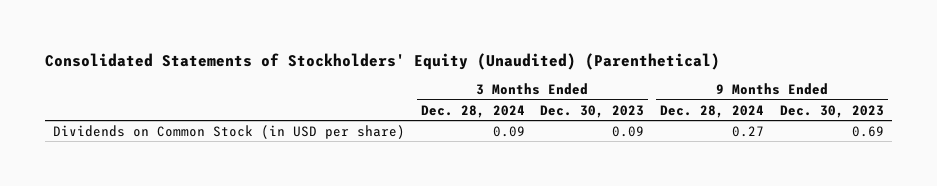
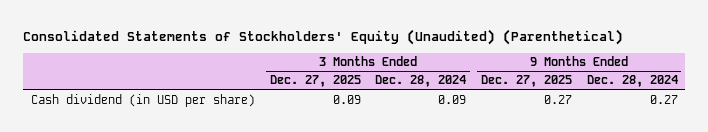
- | 3 Months Ended Dec. 28, 2024 | 3 Months Ended Dec. 30, 2023 | 9 Months Ended Dec. 28, 2024 | 9 Months Ended Dec. 30, 2023
+ | 3 Months Ended Dec. 27, 2025 | 3 Months Ended Dec. 28, 2024 | 9 Months Ended Dec. 27, 2025 | 9 Months Ended Dec. 28, 2024
- Dividends on Common Stock (in USD per share) | 0.09 | 0.09 | 0.27 | 0.69
+ Cash dividend (in USD per share) | 0.09 | 0.09 | 0.27 | 0.27

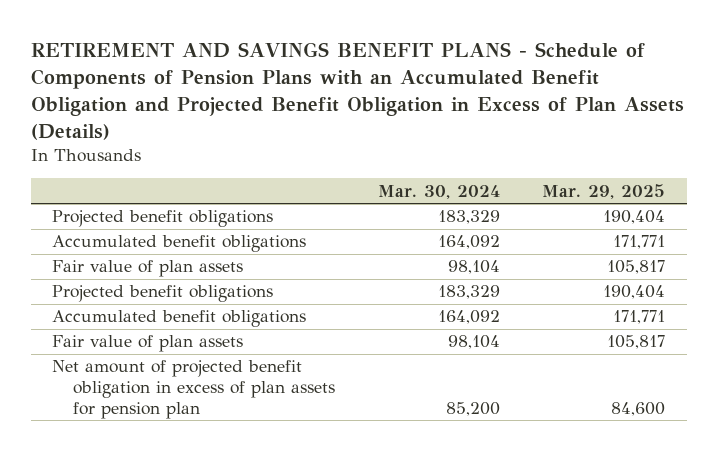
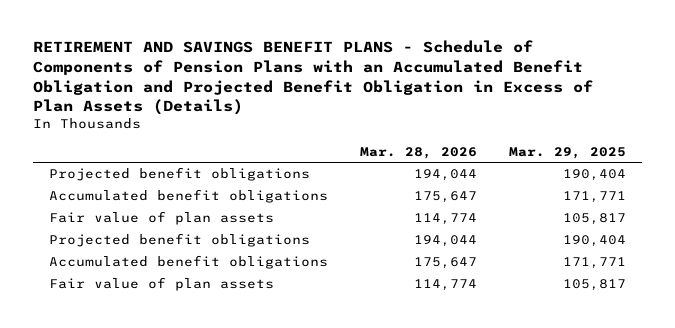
- | Mar. 30, 2024 | Mar. 29, 2025
+ | Mar. 28, 2026 | Mar. 29, 2025
- Net amount of projected benefit obligation in excess of plan assets for pension plan | 85,200 | 84,600

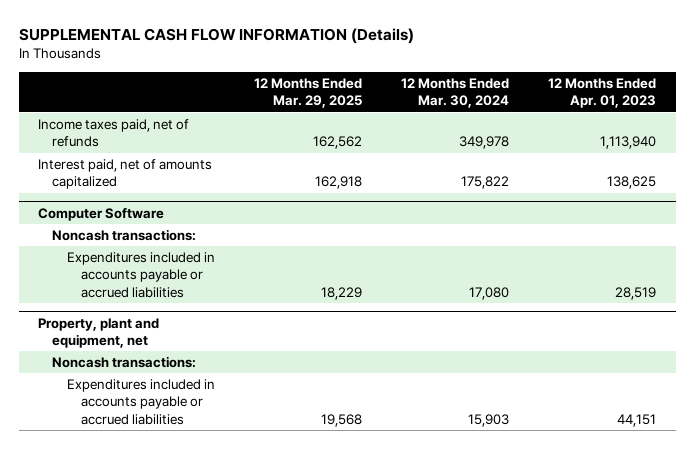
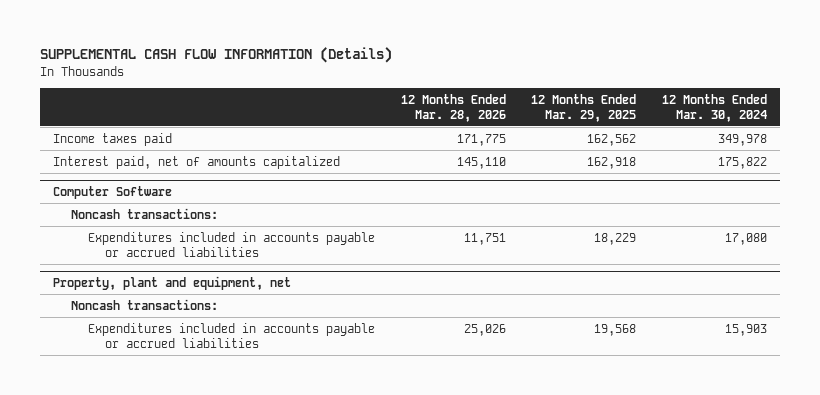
- | 12 Months Ended Mar. 29, 2025 | 12 Months Ended Mar. 30, 2024 | 12 Months Ended Apr. 01, 2023
+ | 12 Months Ended Mar. 28, 2026 | 12 Months Ended Mar. 29, 2025 | 12 Months Ended Mar. 30, 2024
- Income taxes paid, net of refunds | 162,562 | 349,978 | 1,113,940
+ Income taxes paid | 171,775 | 162,562 | 349,978

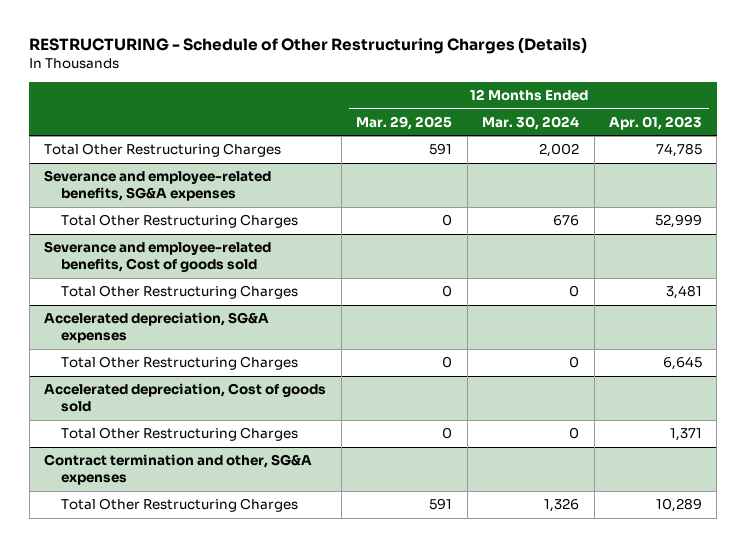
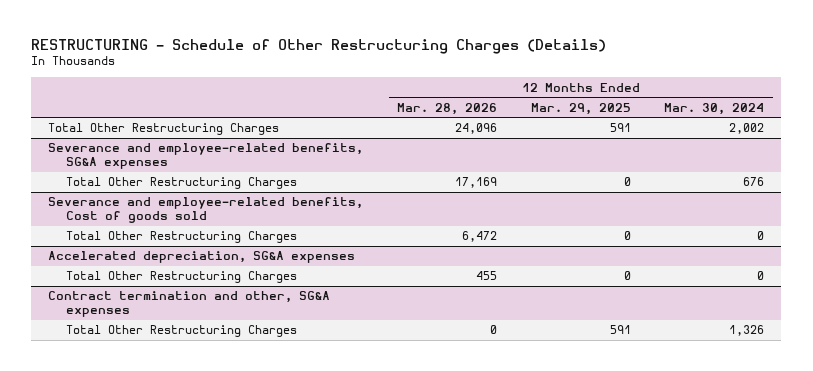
- | 12 Months Ended Mar. 29, 2025 | 12 Months Ended Mar. 30, 2024 | 12 Months Ended Apr. 01, 2023
+ | 12 Months Ended Mar. 28, 2026 | 12 Months Ended Mar. 29, 2025 | 12 Months Ended Mar. 30, 2024
- Accelerated depreciation, Cost of goods sold
- Total Other Restructuring Charges | 0 | 0 | 1,371

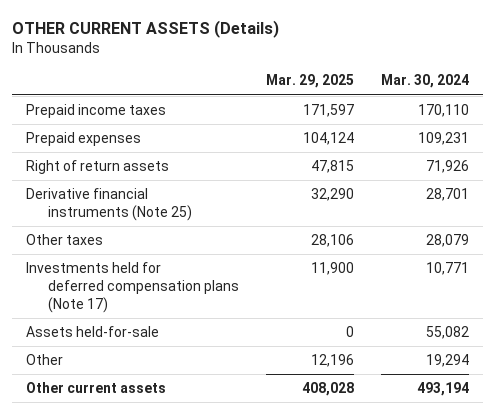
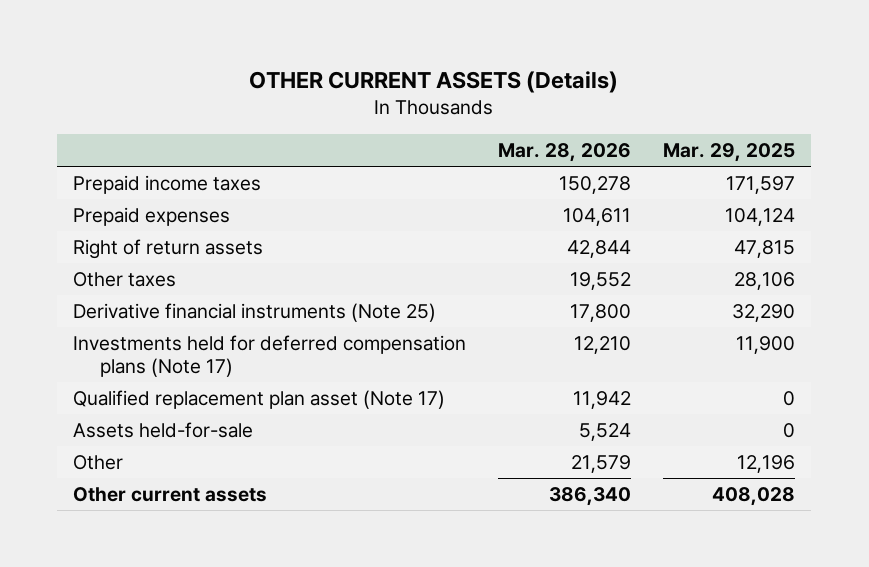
- | Mar. 29, 2025 | Mar. 30, 2024
+ | Mar. 28, 2026 | Mar. 29, 2025
moved down: Derivative financial instruments (Note 25) | 17,800 | 32,290
+ Qualified replacement plan asset (Note 17) | 11,942 | 0

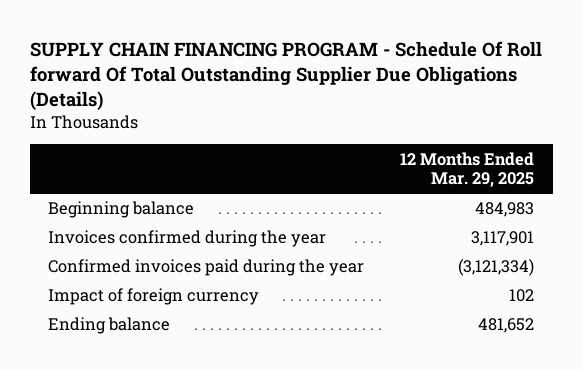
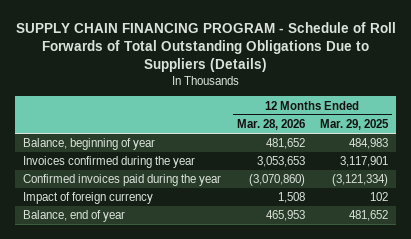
- SUPPLY CHAIN FINANCING PROGRAM - Schedule Of Roll forward Of Total Outstanding Supplier Due Obligations (Details)
+ SUPPLY CHAIN FINANCING PROGRAM - Schedule of Roll Forwards of Total Outstanding Obligations Due to Suppliers (Details)
- | 12 Months Ended Mar. 29, 2025
+ | 12 Months Ended Mar. 28, 2026 | 12 Months Ended Mar. 29, 2025
- Beginning balance | 484,983
+ Balance, beginning of year | 481,652 | 484,983
- Ending balance | 481,652
+ Balance, end of year | 465,953 | 481,652

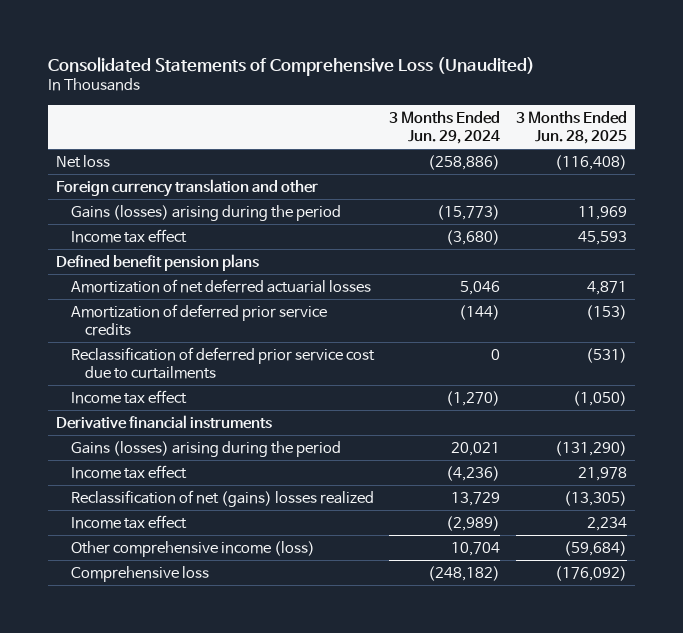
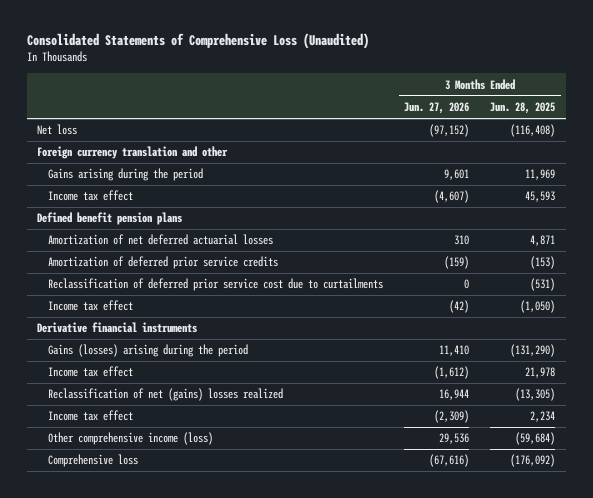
- | 3 Months Ended Jun. 29, 2024 | 3 Months Ended Jun. 28, 2025
+ | 3 Months Ended Jun. 27, 2026 | 3 Months Ended Jun. 28, 2025
- Gains (losses) arising during the period | (15,773) | 11,969
+ Gains arising during the period | 9,601 | 11,969

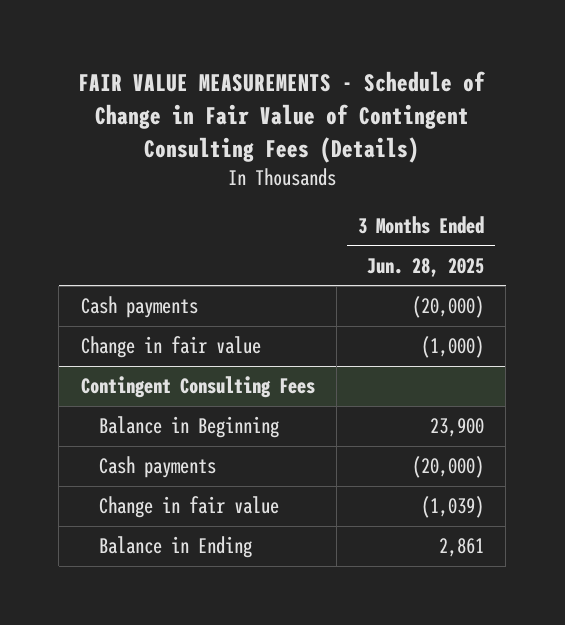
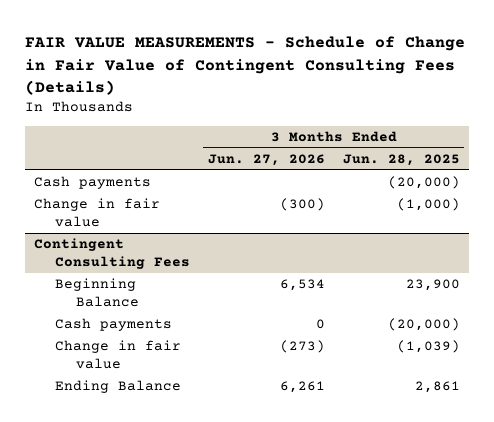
- | 3 Months Ended Jun. 28, 2025
+ | 3 Months Ended Jun. 27, 2026 | 3 Months Ended Jun. 28, 2025
@ Contingent Consulting Fees
- Balance in Beginning | 23,900
+ Beginning Balance | 6,534 | 23,900
- Balance in Ending | 2,861
+ Ending Balance | 6,261 | 2,861

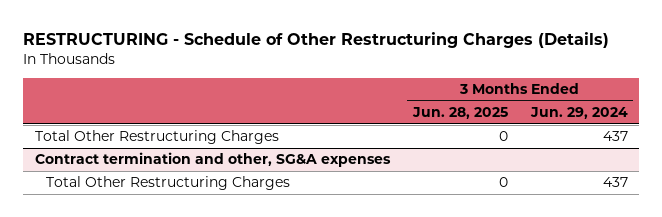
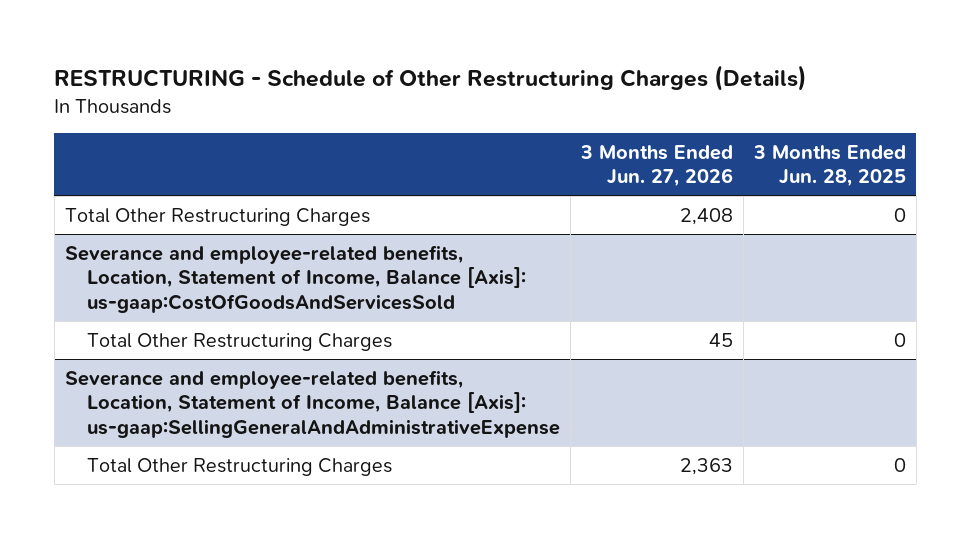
- | 3 Months Ended Jun. 28, 2025 | 3 Months Ended Jun. 29, 2024
+ | 3 Months Ended Jun. 27, 2026 | 3 Months Ended Jun. 28, 2025
- Contract termination and other, SG&A expenses
+ Severance and employee-related benefits, Location, Statement of Income, Balance [Axis]: us-gaap:CostOfGoodsAndServicesSold
+ Severance and employee-related benefits, Location, Statement of Income, Balance [Axis]: us-gaap:SellingGeneralAndAdministrativeExpense
+ Total Other Restructuring Charges | 2,363 | 0

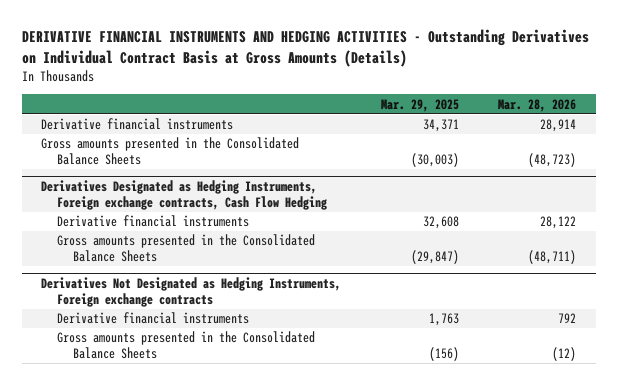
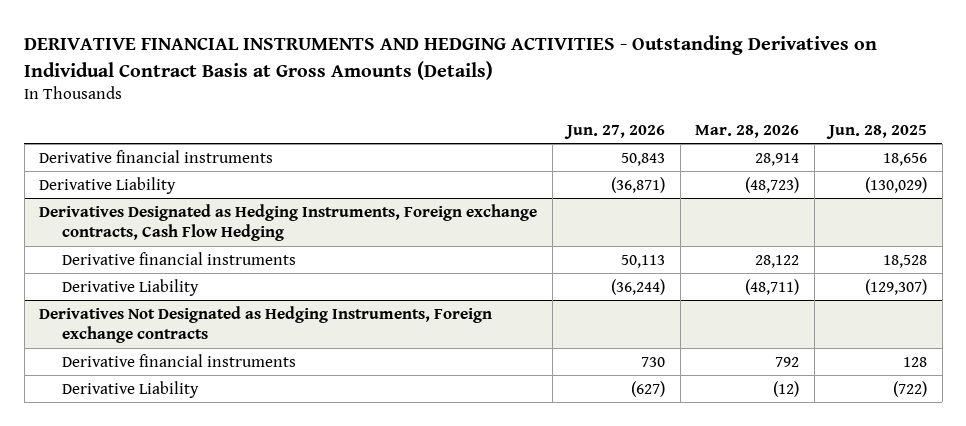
- | Mar. 29, 2025 | Mar. 28, 2026
+ | Jun. 27, 2026 | Mar. 28, 2026 | Jun. 28, 2025
- Gross amounts presented in the Consolidated Balance Sheets | (30,003) | (48,723)
+ Derivative Liability | (36,871) | (48,723) | (130,029)
@ Derivatives Designated as Hedging Instruments, Foreign exchange contracts, Cash Flow Hedging
- Gross amounts presented in the Consolidated Balance Sheets | (29,847) | (48,711)
+ Derivative Liability | (36,244) | (48,711) | (129,307)
@ Derivatives Not Designated as Hedging Instruments, Foreign exchange contracts
- Gross amounts presented in the Consolidated Balance Sheets | (156) | (12)
+ Derivative Liability | (627) | (12) | (722)

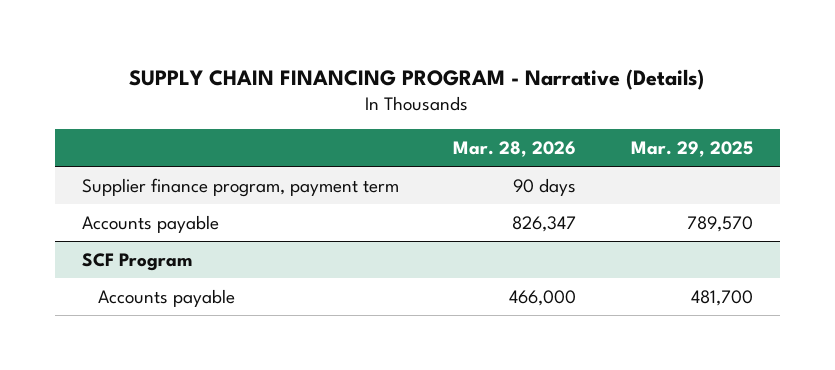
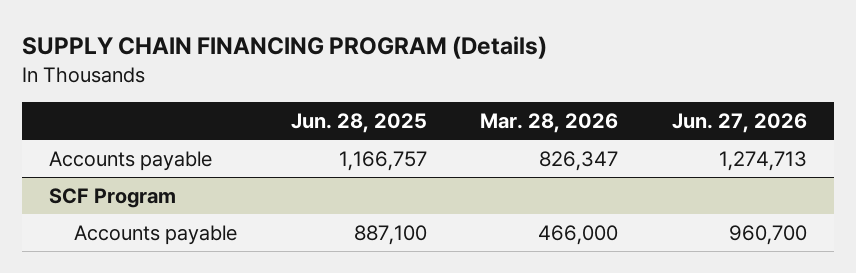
- SUPPLY CHAIN FINANCING PROGRAM - Narrative (Details)
+ SUPPLY CHAIN FINANCING PROGRAM (Details)
- | Mar. 28, 2026 | Mar. 29, 2025
+ | Jun. 28, 2025 | Mar. 28, 2026 | Jun. 27, 2026
- Supplier finance program, payment term | 90 days |

